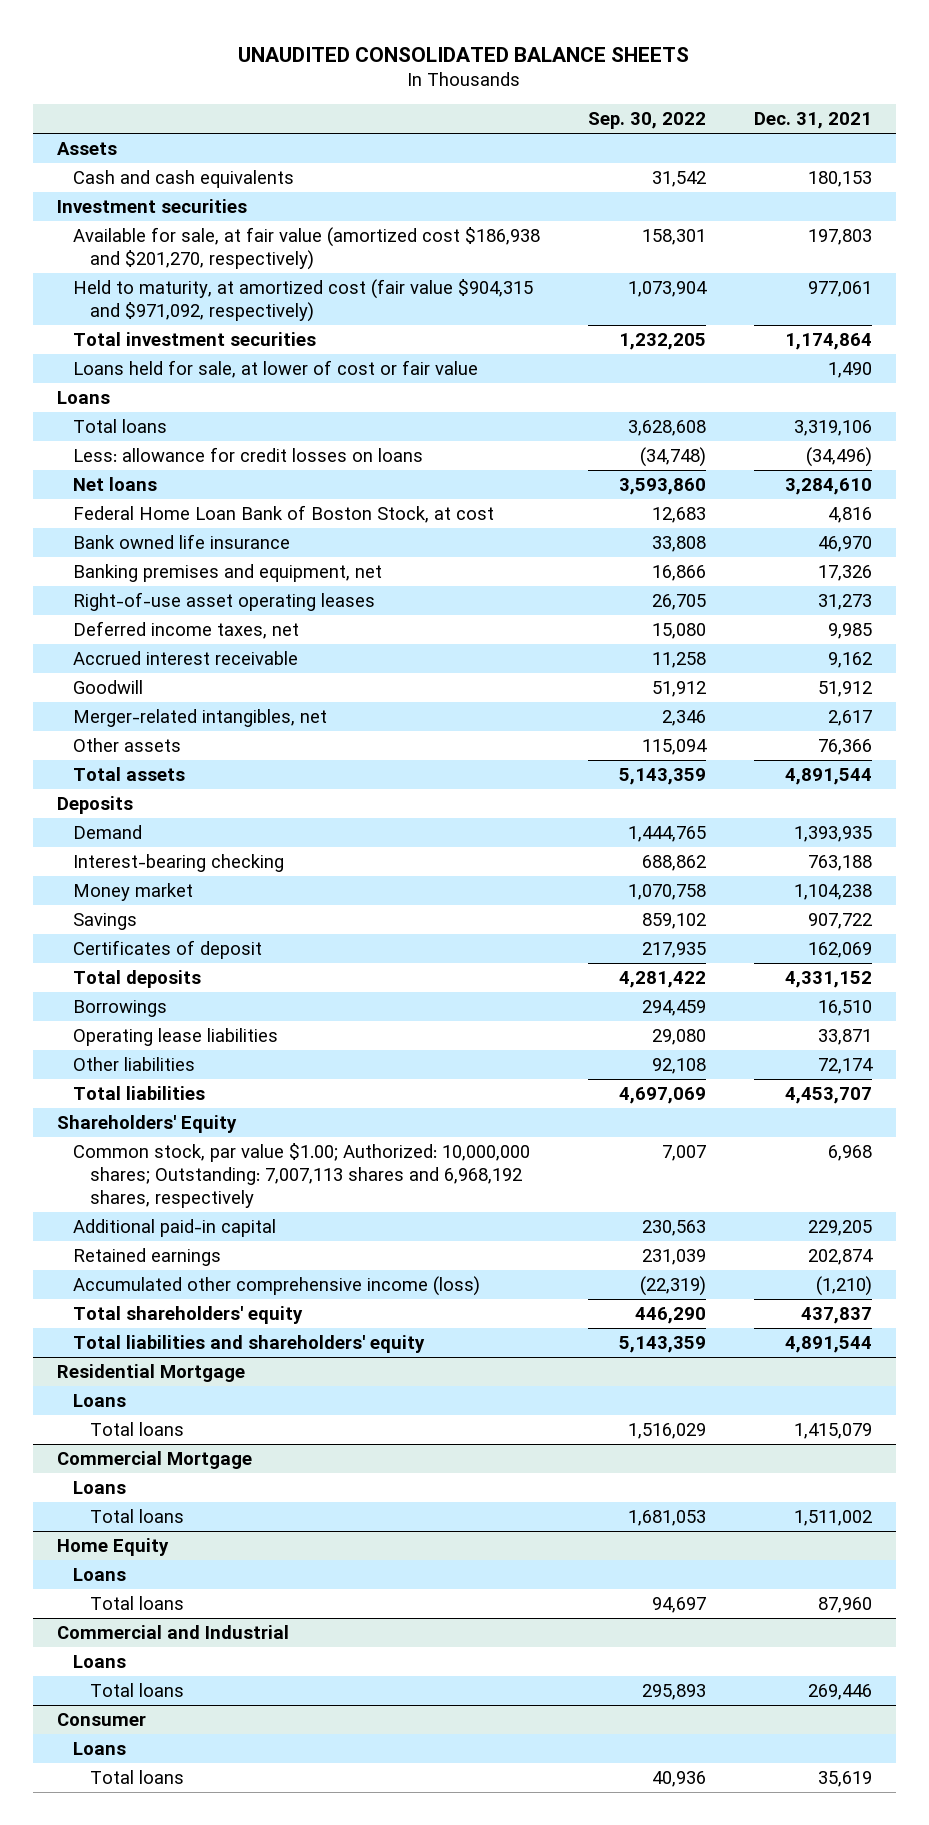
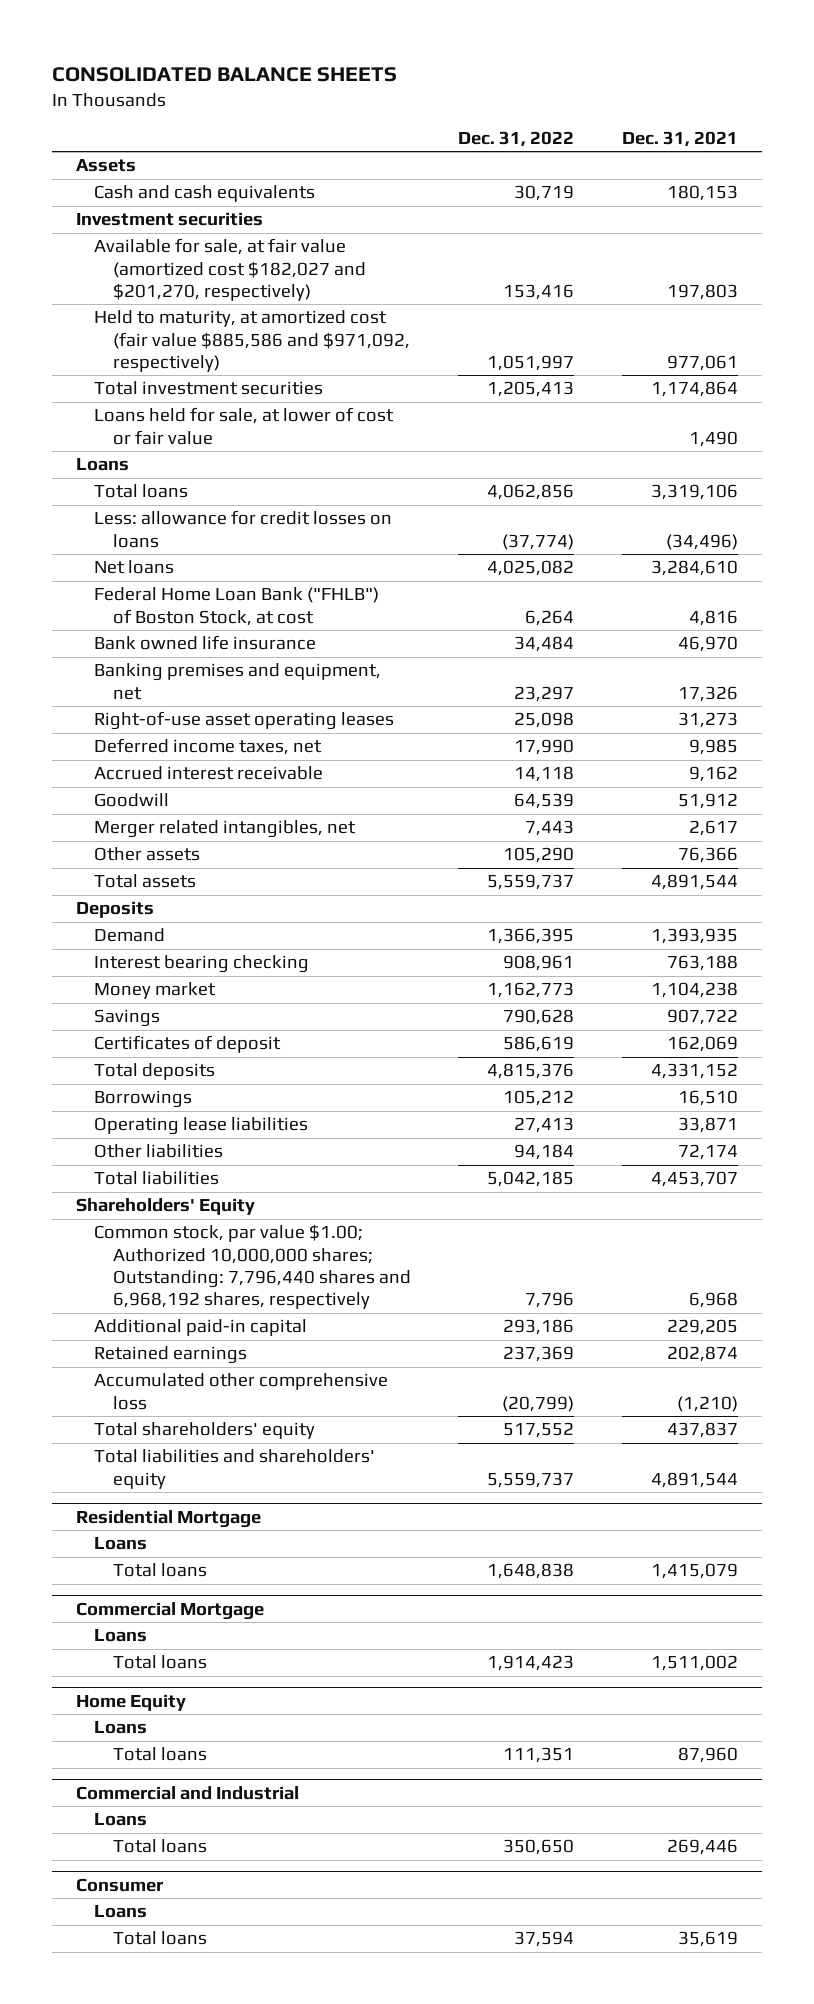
- UNAUDITED CONSOLIDATED BALANCE SHEETS
+ CONSOLIDATED BALANCE SHEETS
- | Sep. 30, 2022 | Dec. 31, 2021
+ | Dec. 31, 2022 | Dec. 31, 2021
- Available for sale, at fair value (amortized cost $186,938 and $201,270, respectively) | 158,301 | 197,803
- Held to maturity, at amortized cost (fair value $904,315 and $971,092, respectively) | 1,073,904 | 977,061
+ Available for sale, at fair value (amortized cost $182,027 and $201,270, respectively) | 153,416 | 197,803
+ Held to maturity, at amortized cost (fair value $885,586 and $971,092, respectively) | 1,051,997 | 977,061
- Federal Home Loan Bank of Boston Stock, at cost | 12,683 | 4,816
+ Federal Home Loan Bank ("FHLB") of Boston Stock, at cost | 6,264 | 4,816
- Merger-related intangibles, net | 2,346 | 2,617
+ Merger related intangibles, net | 7,443 | 2,617
- Interest-bearing checking | 688,862 | 763,188
+ Interest bearing checking | 908,961 | 763,188
- Common stock, par value $1.00; Authorized: 10,000,000 shares; Outstanding: 7,007,113 shares and 6,968,192 shares, respectively | 7,007 | 6,968
+ Common stock, par value $1.00; Authorized 10,000,000 shares; Outstanding: 7,796,440 shares and 6,968,192 shares, respectively | 7,796 | 6,968
- Accumulated other comprehensive income (loss) | (22,319) | (1,210)
+ Accumulated other comprehensive loss | (20,799) | (1,210)

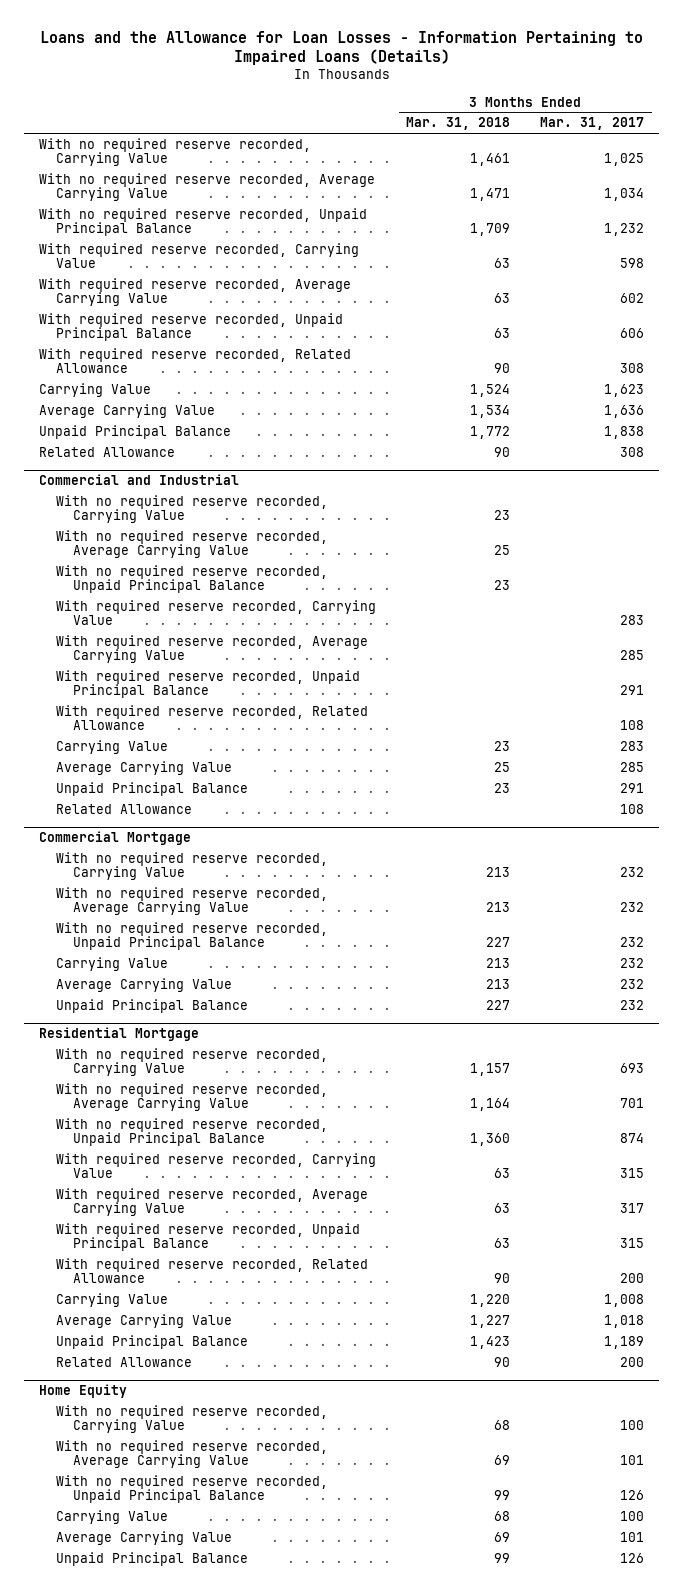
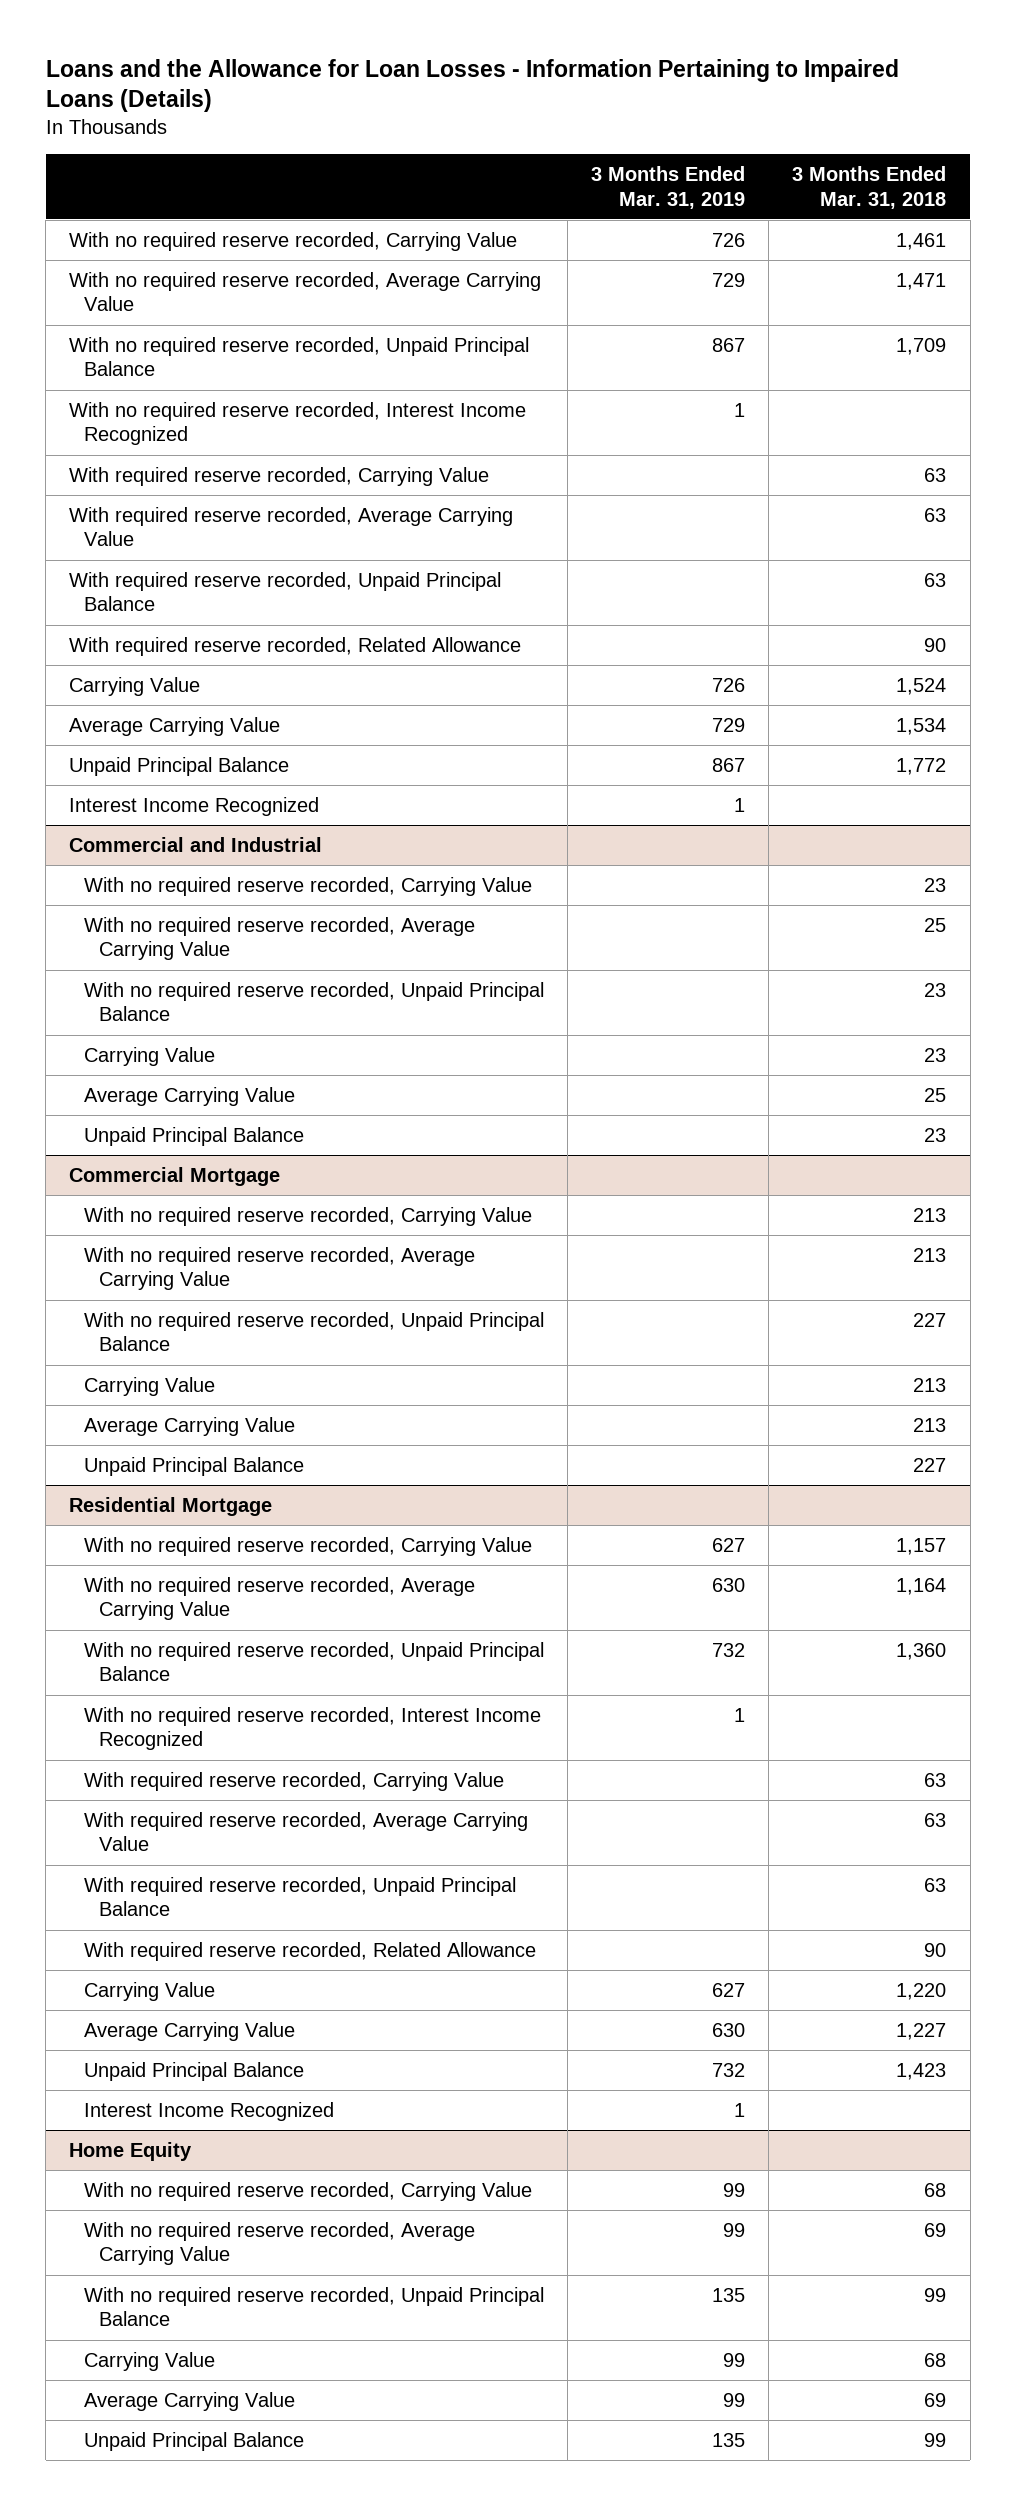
- | 3 Months Ended Mar. 31, 2018 | 3 Months Ended Mar. 31, 2017
+ | 3 Months Ended Mar. 31, 2019 | 3 Months Ended Mar. 31, 2018
+ With no required reserve recorded, Interest Income Recognized | 1 |
- Related Allowance | 90 | 308
+ Interest Income Recognized | 1 |
@ Commercial and Industrial
- With required reserve recorded, Carrying Value | | 283
- With required reserve recorded, Average Carrying Value | | 285
- With required reserve recorded, Unpaid Principal Balance | | 291
- With required reserve recorded, Related Allowance | | 108
- Related Allowance | | 108
@ Residential Mortgage
+ With no required reserve recorded, Interest Income Recognized | 1 |
- Related Allowance | 90 | 200
+ Interest Income Recognized | 1 |

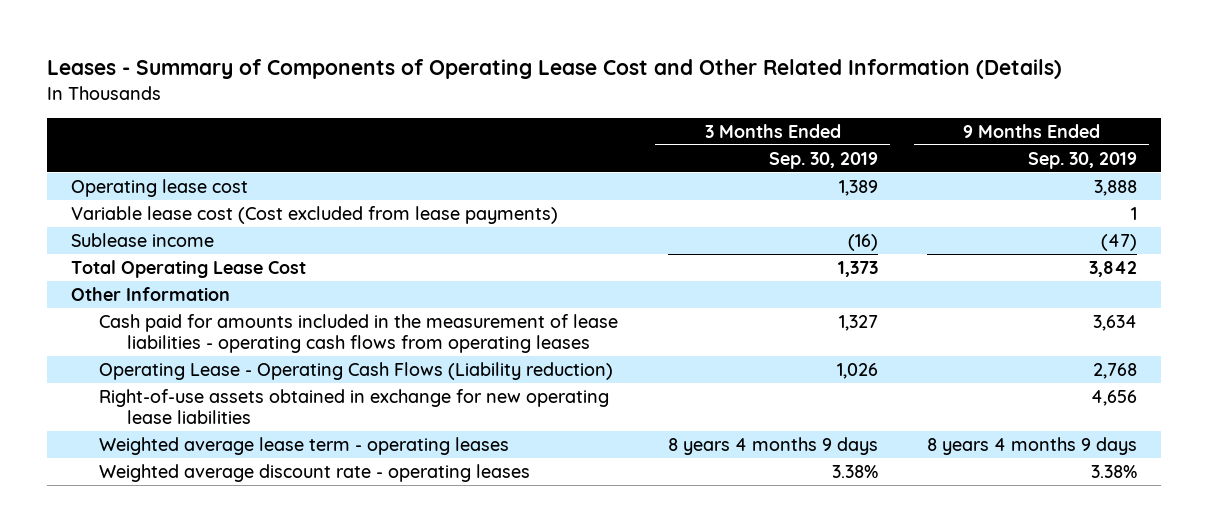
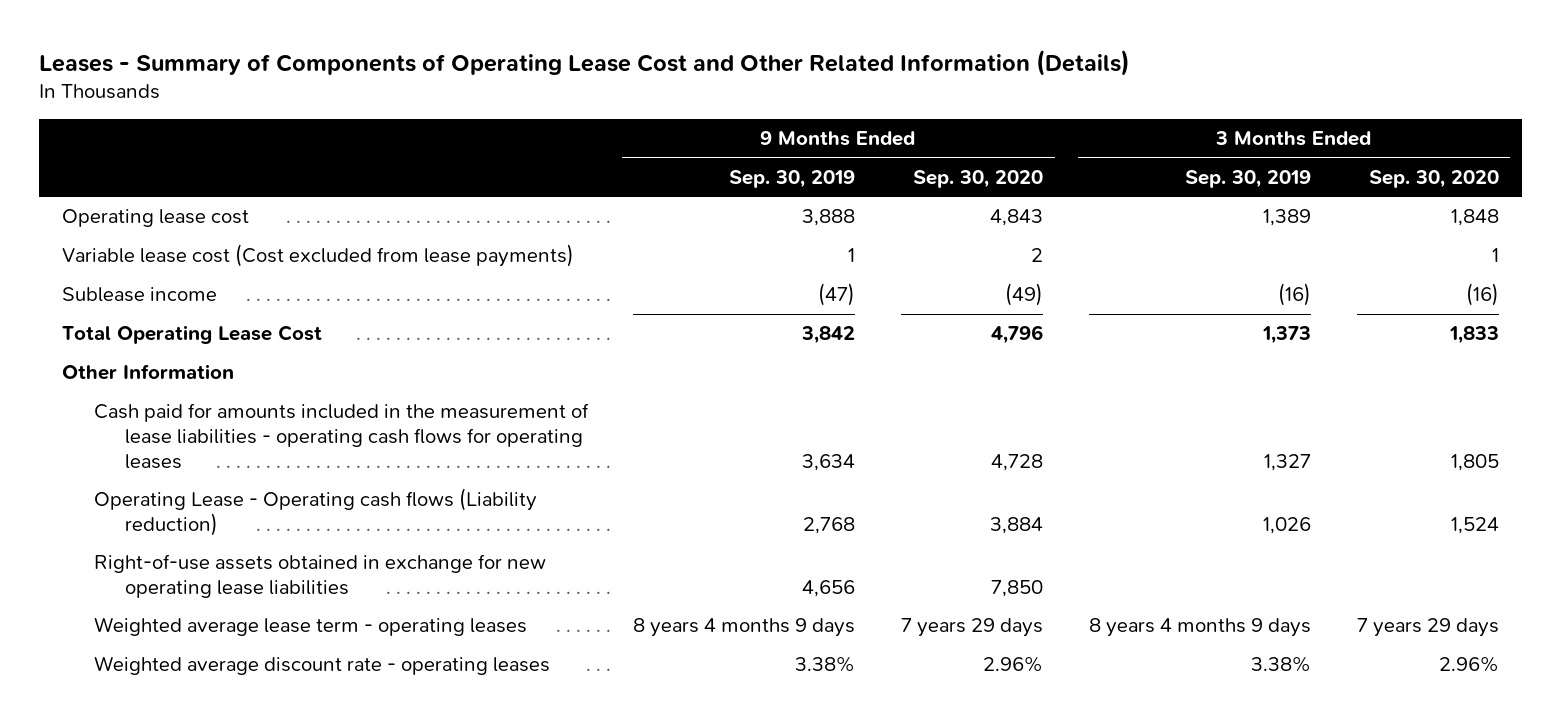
- | 3 Months Ended Sep. 30, 2019 | 9 Months Ended Sep. 30, 2019
+ | 9 Months Ended Sep. 30, 2019 | 9 Months Ended Sep. 30, 2020 | 3 Months Ended Sep. 30, 2019 | 3 Months Ended Sep. 30, 2020
- Cash paid for amounts included in the measurement of lease liabilities - operating cash flows from operating leases | 1,327 | 3,634
- Operating Lease - Operating Cash Flows (Liability reduction) | 1,026 | 2,768
+ Cash paid for amounts included in the measurement of lease liabilities - operating cash flows for operating leases | 3,634 | 4,728 | 1,327 | 1,805
+ Operating Lease - Operating cash flows (Liability reduction) | 2,768 | 3,884 | 1,026 | 1,524

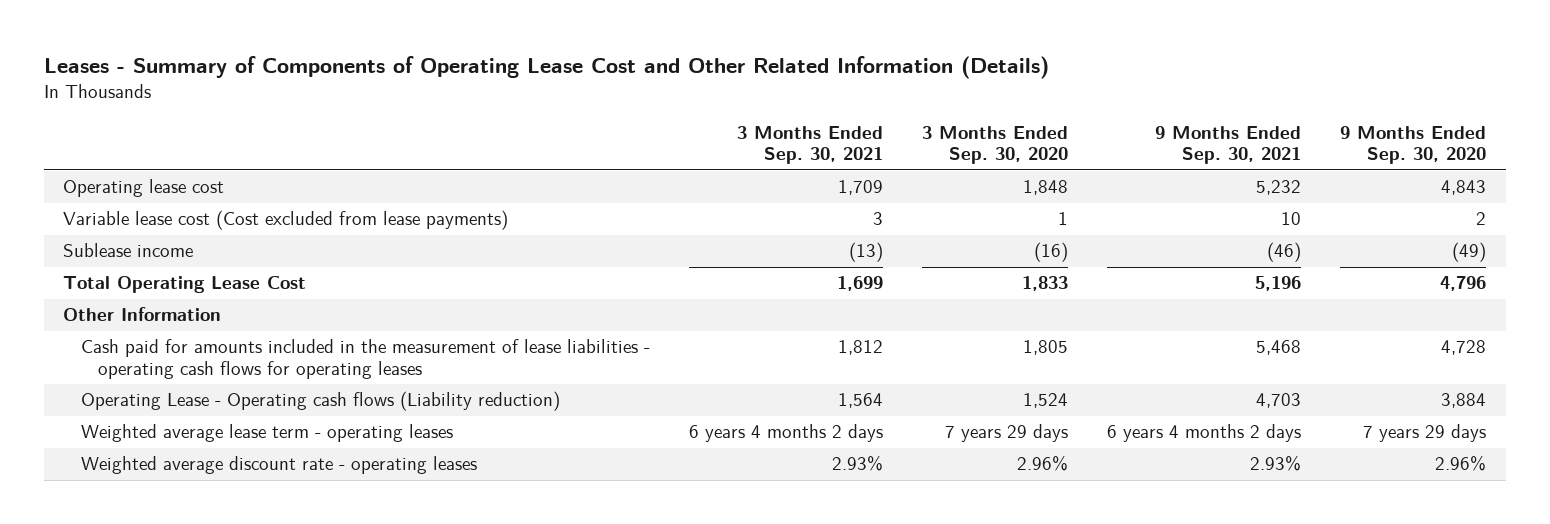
- | 9 Months Ended Sep. 30, 2019 | 9 Months Ended Sep. 30, 2020 | 3 Months Ended Sep. 30, 2019 | 3 Months Ended Sep. 30, 2020
+ | 3 Months Ended Sep. 30, 2021 | 3 Months Ended Sep. 30, 2020 | 9 Months Ended Sep. 30, 2021 | 9 Months Ended Sep. 30, 2020
- Right-of-use assets obtained in exchange for new operating lease liabilities | 4,656 | 7,850 | |

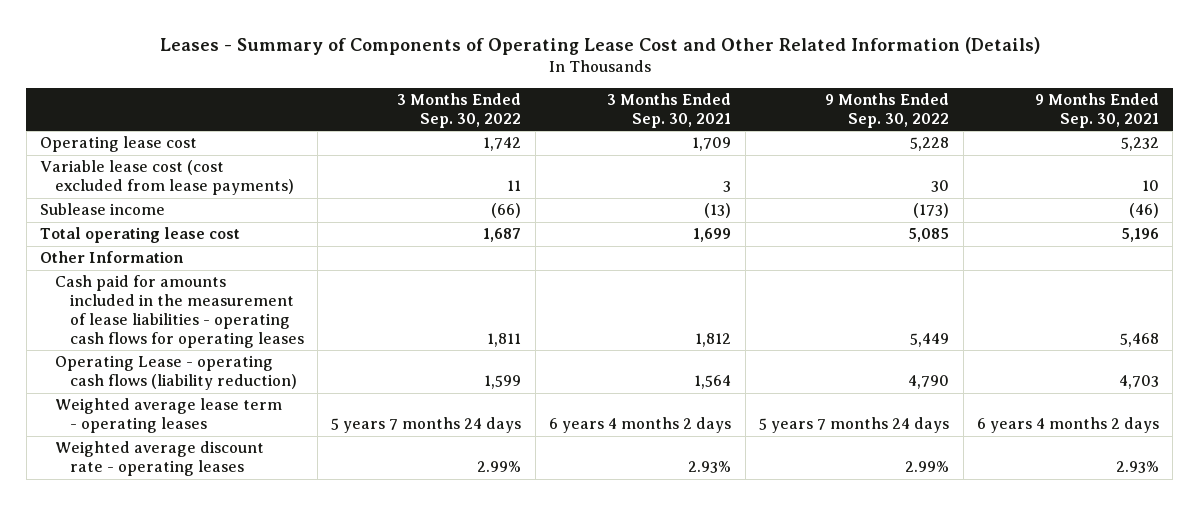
- | 3 Months Ended Sep. 30, 2021 | 3 Months Ended Sep. 30, 2020 | 9 Months Ended Sep. 30, 2021 | 9 Months Ended Sep. 30, 2020
+ | 3 Months Ended Sep. 30, 2022 | 3 Months Ended Sep. 30, 2021 | 9 Months Ended Sep. 30, 2022 | 9 Months Ended Sep. 30, 2021
- Variable lease cost (Cost excluded from lease payments) | 3 | 1 | 10 | 2
+ Variable lease cost (cost excluded from lease payments) | 11 | 3 | 30 | 10
- Total Operating Lease Cost | 1,699 | 1,833 | 5,196 | 4,796
+ Total operating lease cost | 1,687 | 1,699 | 5,085 | 5,196
- Operating Lease - Operating cash flows (Liability reduction) | 1,564 | 1,524 | 4,703 | 3,884
+ Operating Lease - operating cash flows (liability reduction) | 1,599 | 1,564 | 4,790 | 4,703

